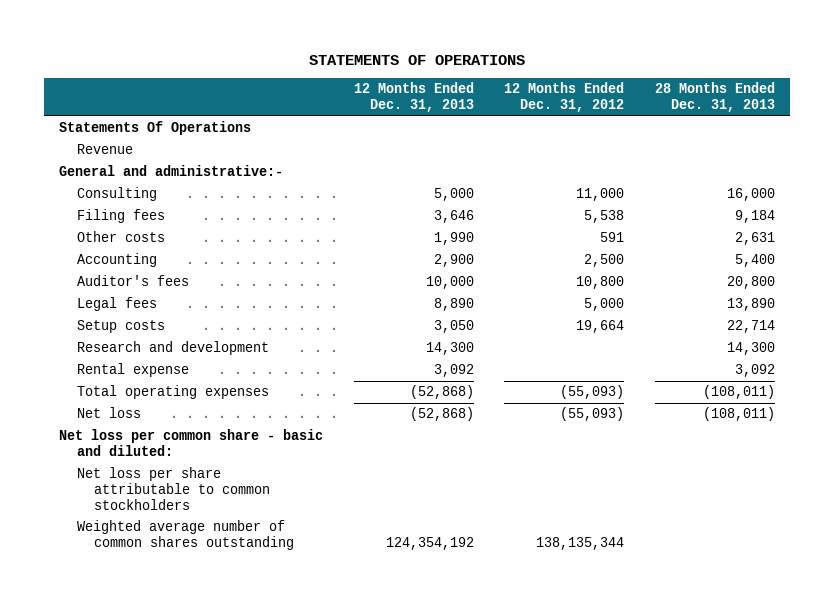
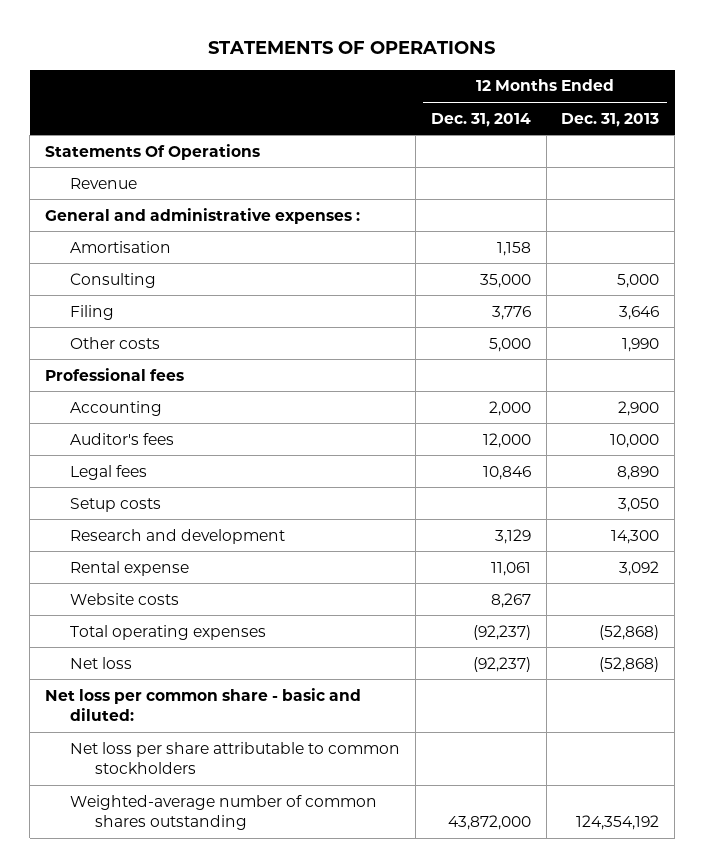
- | 12 Months Ended Dec. 31, 2013 | 12 Months Ended Dec. 31, 2012 | 28 Months Ended Dec. 31, 2013
+ | 12 Months Ended Dec. 31, 2014 | 12 Months Ended Dec. 31, 2013
- General and administrative:-
+ General and administrative expenses :
+ Amortisation | 1,158 |
- Filing fees | 3,646 | 5,538 | 9,184
+ Filing | 3,776 | 3,646
+ Professional fees
+ Website costs | 8,267 |
- Weighted average number of common shares outstanding | 124,354,192 | 138,135,344 |
+ Weighted-average number of common shares outstanding | 43,872,000 | 124,354,192

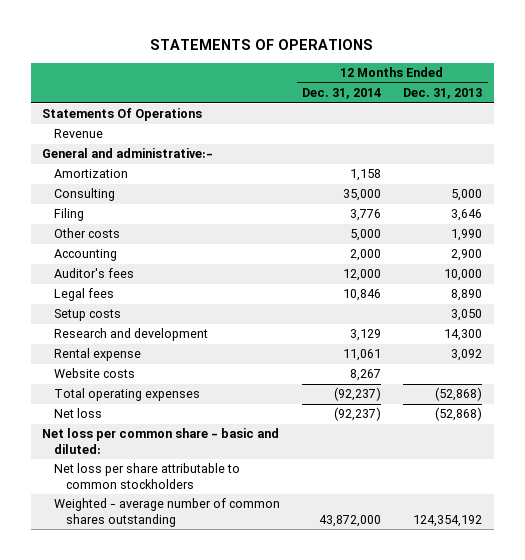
- General and administrative expenses :
- Amortisation | 1,158 |
+ General and administrative:-
+ Amortization | 1,158 |
- Professional fees
- Weighted-average number of common shares outstanding | 43,872,000 | 124,354,192
+ Weighted - average number of common shares outstanding | 43,872,000 | 124,354,192

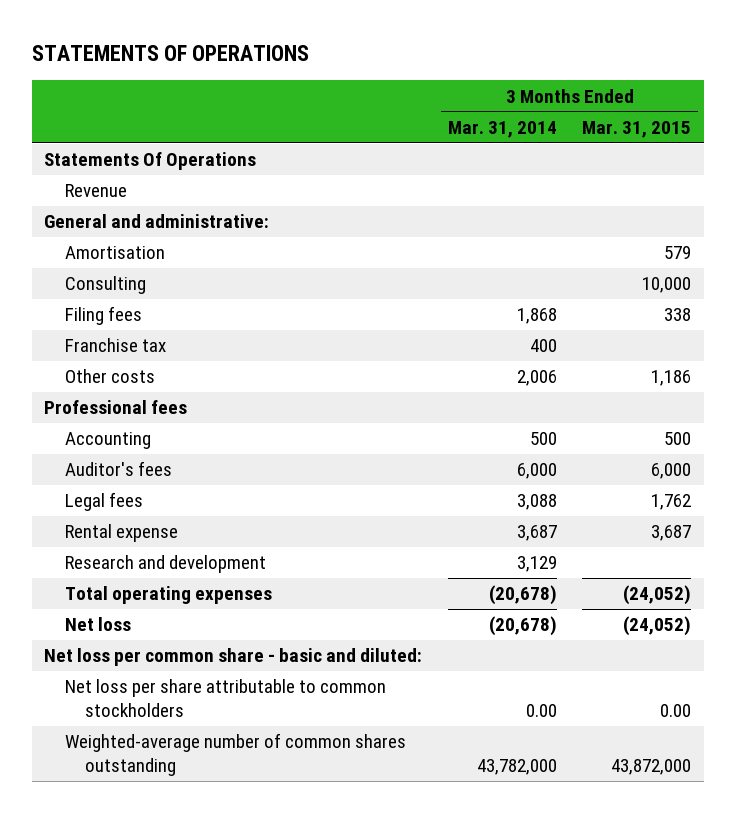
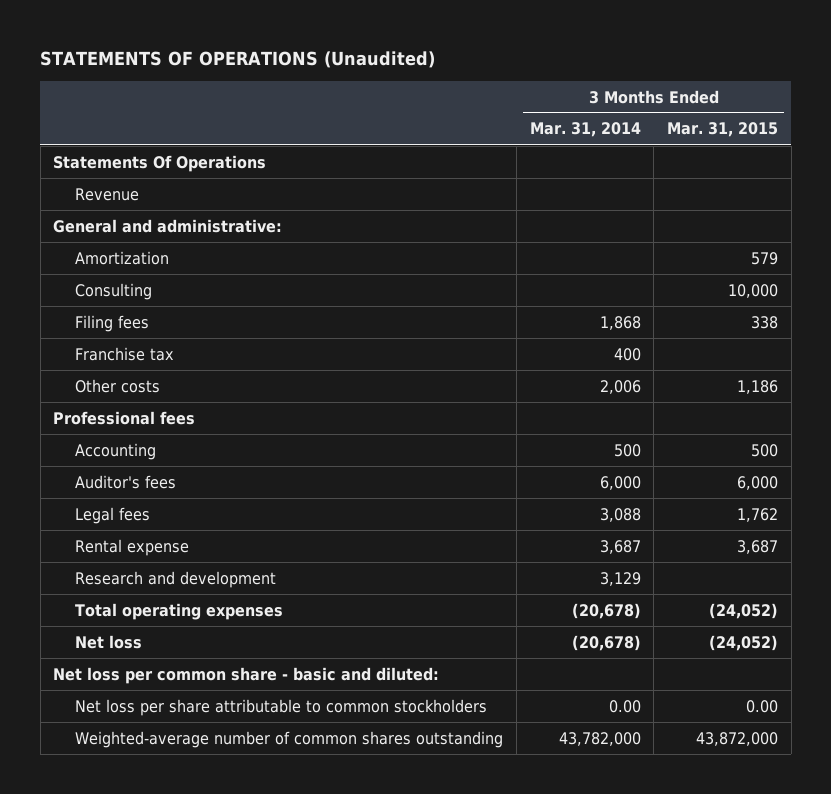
- STATEMENTS OF OPERATIONS
+ STATEMENTS OF OPERATIONS (Unaudited)
- Amortisation | | 579
+ Amortization | | 579

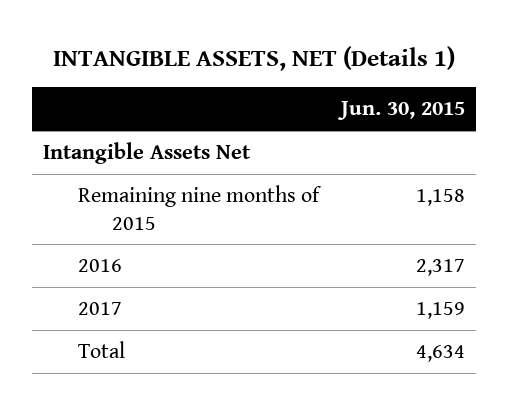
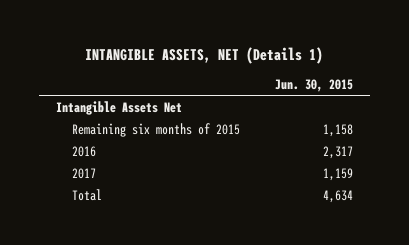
- Remaining nine months of 2015 | 1,158
+ Remaining six months of 2015 | 1,158

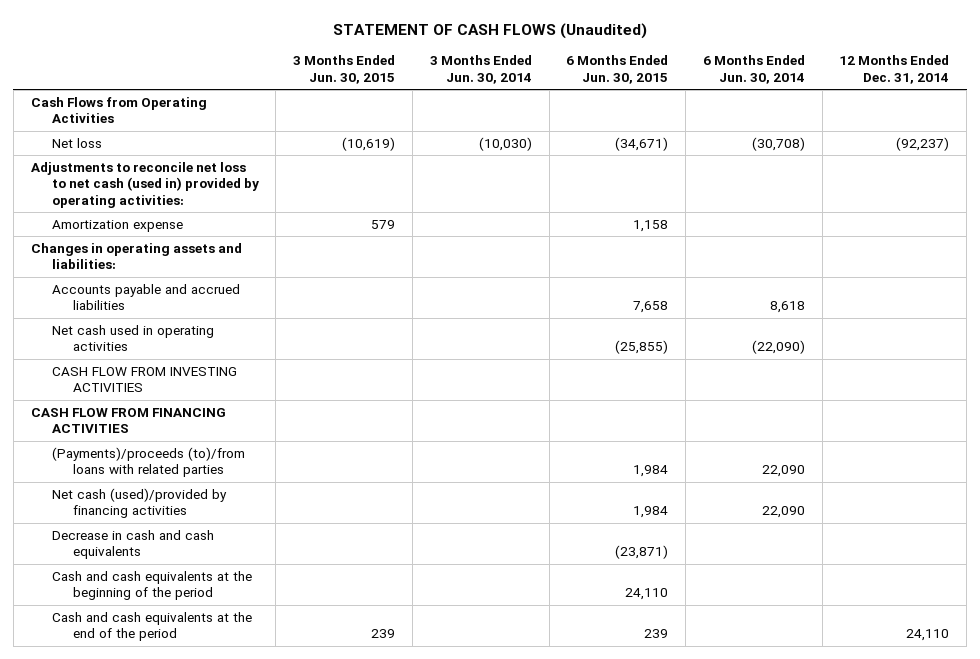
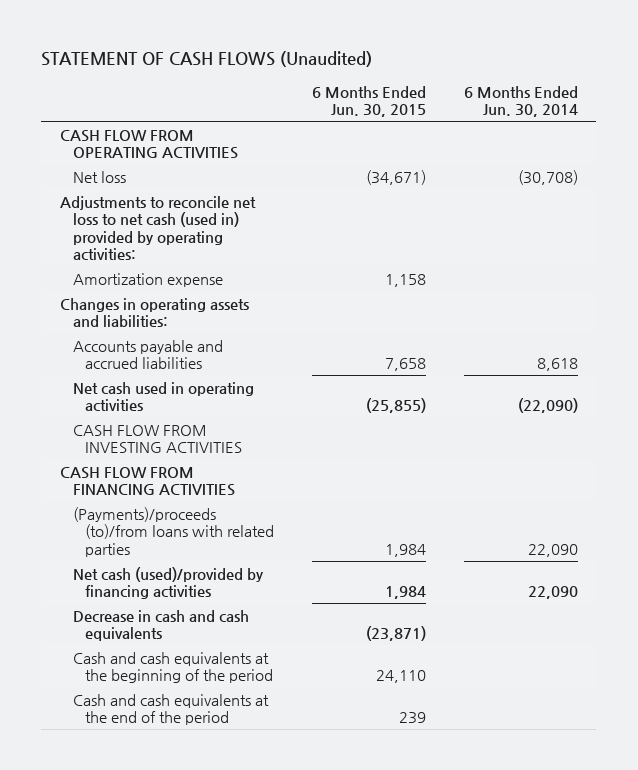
- | 3 Months Ended Jun. 30, 2015 | 3 Months Ended Jun. 30, 2014 | 6 Months Ended Jun. 30, 2015 | 6 Months Ended Jun. 30, 2014 | 12 Months Ended Dec. 31, 2014
+ | 6 Months Ended Jun. 30, 2015 | 6 Months Ended Jun. 30, 2014
- Cash Flows from Operating Activities
+ CASH FLOW FROM OPERATING ACTIVITIES

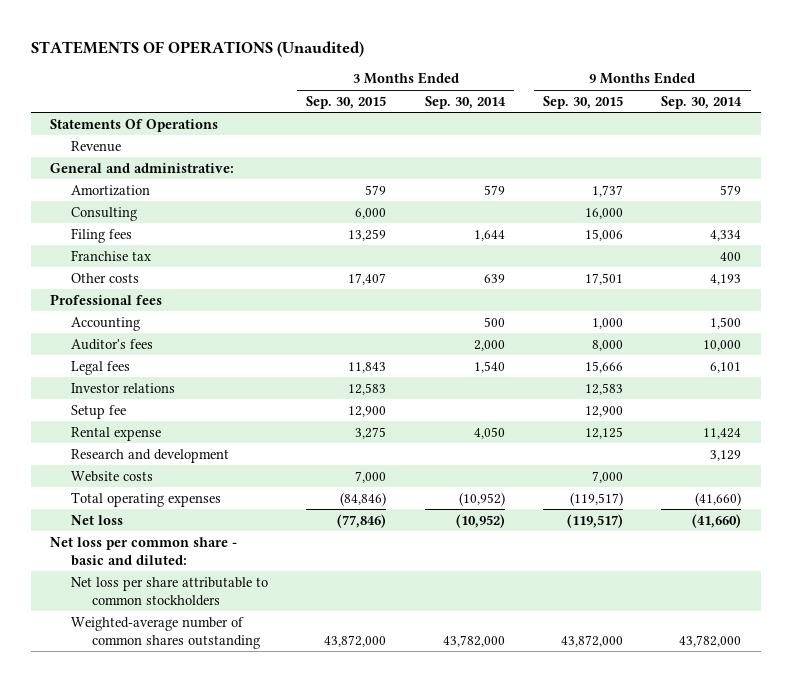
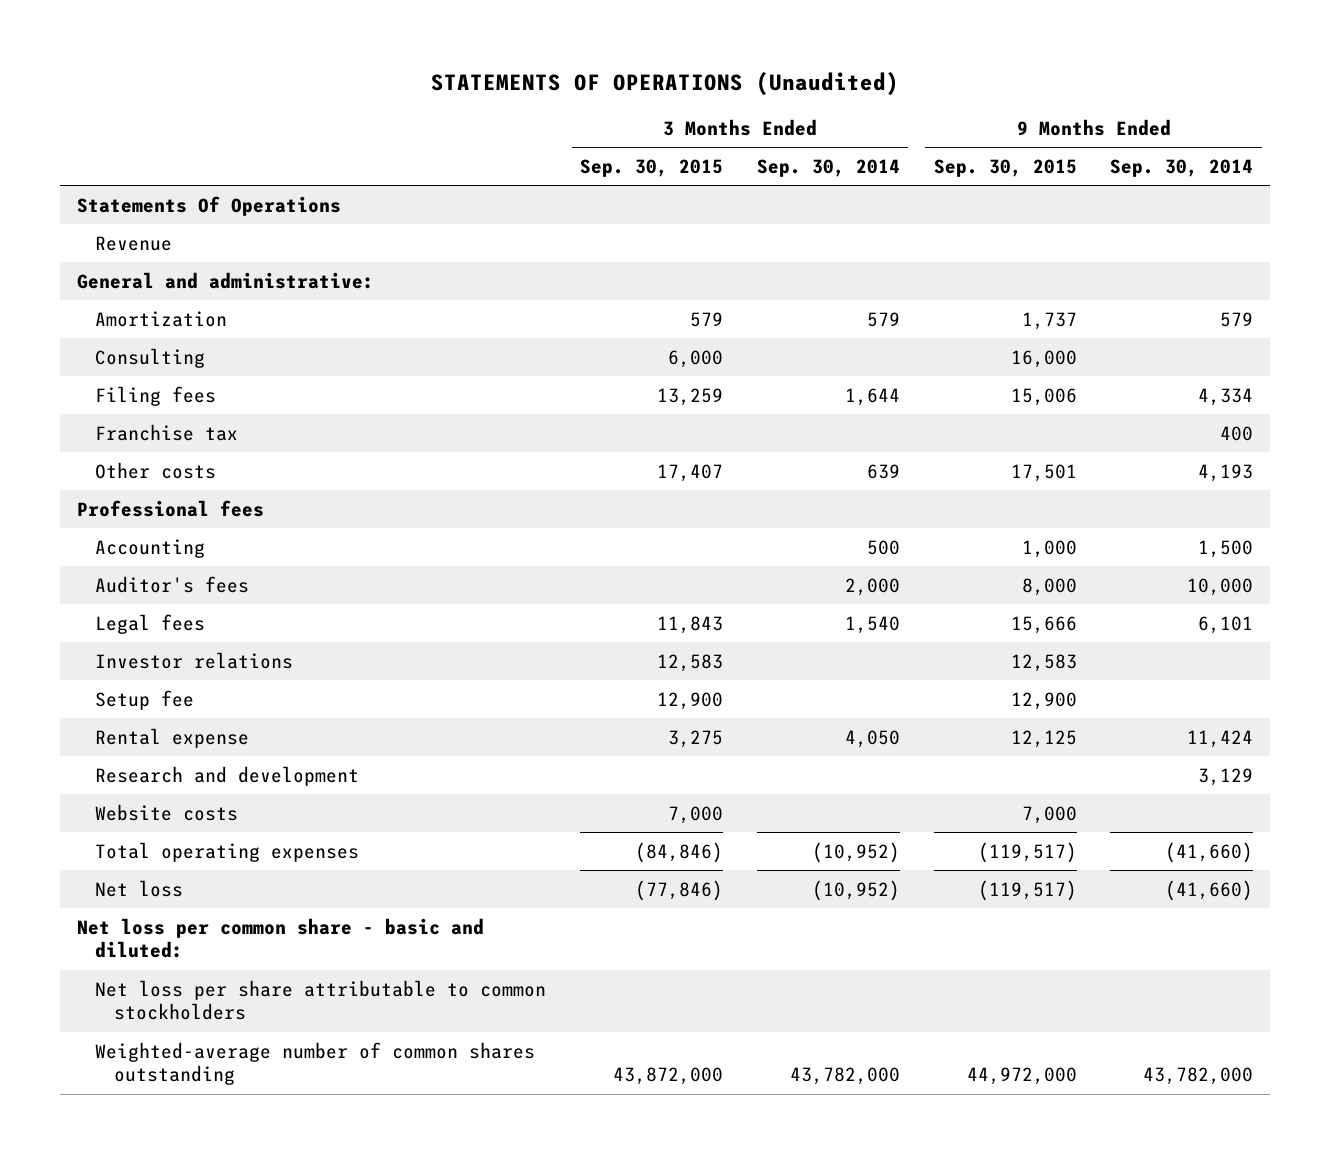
- Weighted-average number of common shares outstanding | 43,872,000 | 43,782,000 | 43,872,000 | 43,782,000
+ Weighted-average number of common shares outstanding | 43,872,000 | 43,782,000 | 44,972,000 | 43,782,000

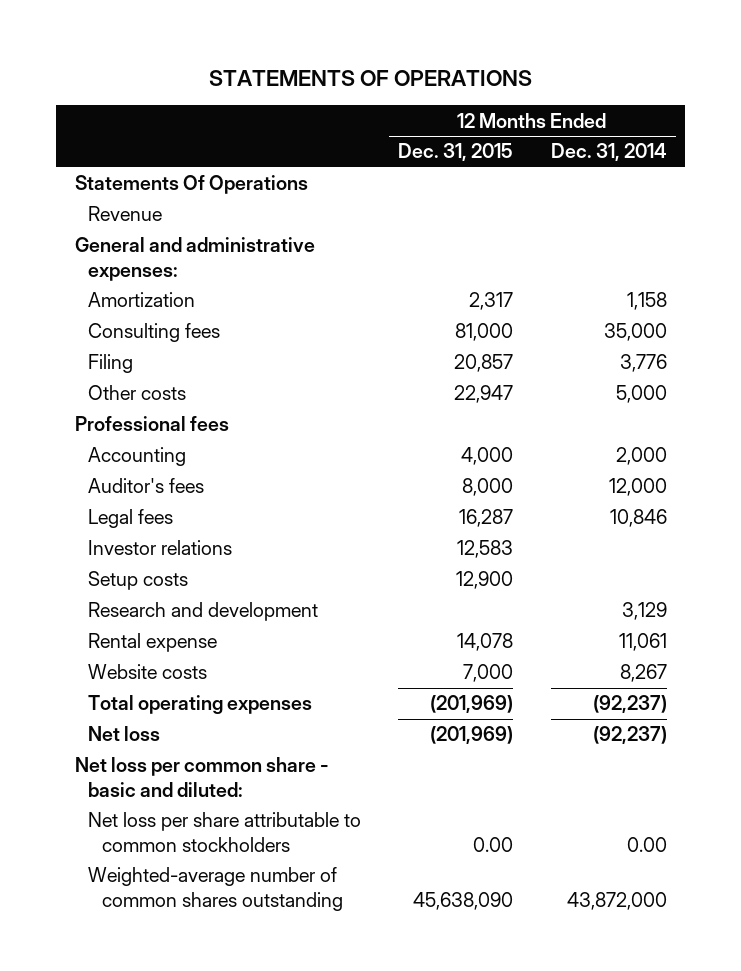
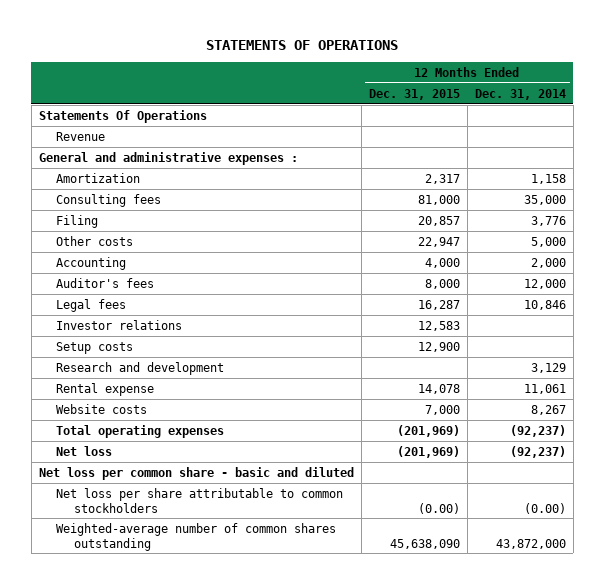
- General and administrative expenses:
+ General and administrative expenses :
- Professional fees
- Net loss per common share - basic and diluted:
- Net loss per share attributable to common stockholders | 0.00 | 0.00
+ Net loss per common share - basic and diluted
+ Net loss per share attributable to common stockholders | (0.00) | (0.00)

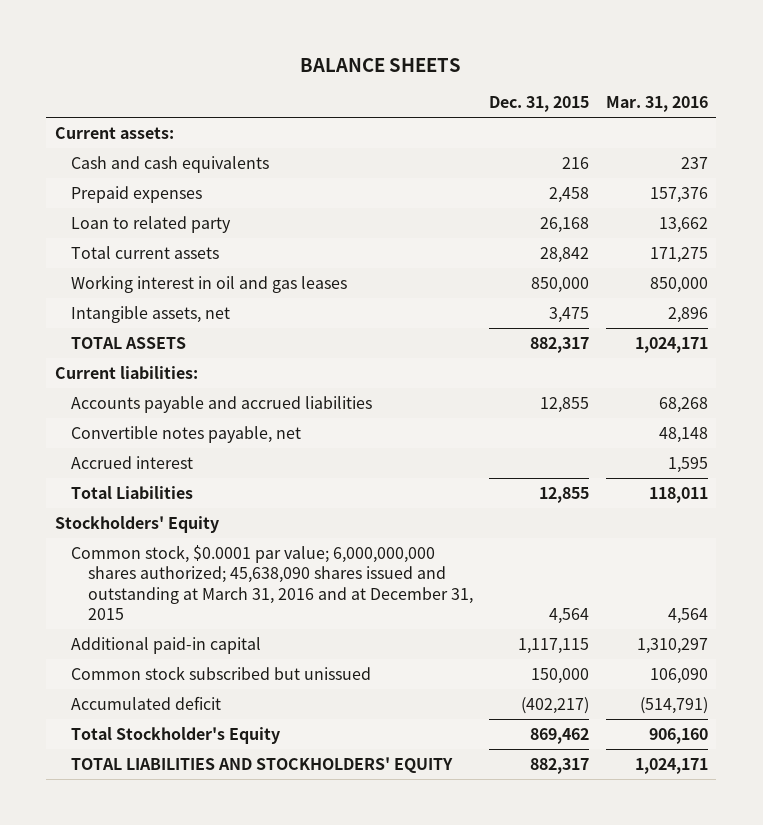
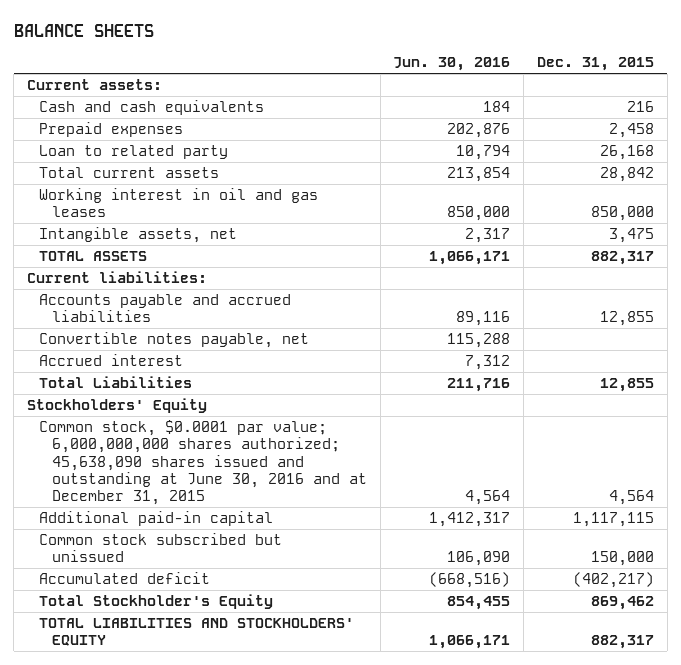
- | Dec. 31, 2015 | Mar. 31, 2016
+ | Jun. 30, 2016 | Dec. 31, 2015
- Common stock, $0.0001 par value; 6,000,000,000 shares authorized; 45,638,090 shares issued and outstanding at March 31, 2016 and at December 31, 2015 | 4,564 | 4,564
+ Common stock, $0.0001 par value; 6,000,000,000 shares authorized; 45,638,090 shares issued and outstanding at June 30, 2016 and at December 31, 2015 | 4,564 | 4,564

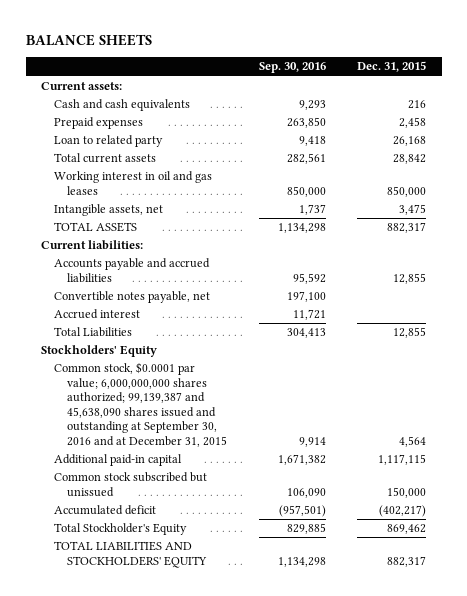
- | Jun. 30, 2016 | Dec. 31, 2015
+ | Sep. 30, 2016 | Dec. 31, 2015
- Common stock, $0.0001 par value; 6,000,000,000 shares authorized; 45,638,090 shares issued and outstanding at June 30, 2016 and at December 31, 2015 | 4,564 | 4,564
+ Common stock, $0.0001 par value; 6,000,000,000 shares authorized; 99,139,387 and 45,638,090 shares issued and outstanding at September 30, 2016 and at December 31, 2015 | 9,914 | 4,564

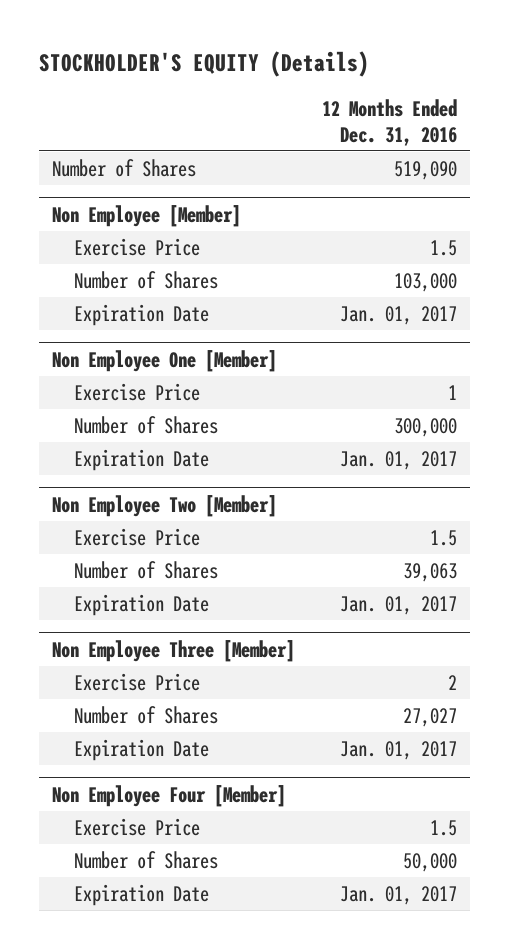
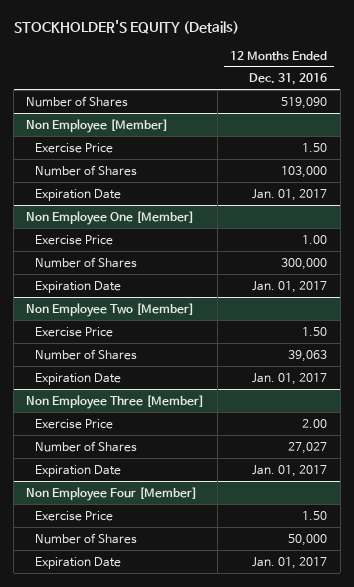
@ Non Employee [Member]
- Exercise Price | 1.5
+ Exercise Price | 1.50
@ Non Employee One [Member]
- Exercise Price | 1
+ Exercise Price | 1.00
@ Non Employee Two [Member]
- Exercise Price | 1.5
+ Exercise Price | 1.50
@ Non Employee Three [Member]
- Exercise Price | 2
+ Exercise Price | 2.00
@ Non Employee Four [Member]
- Exercise Price | 1.5
+ Exercise Price | 1.50

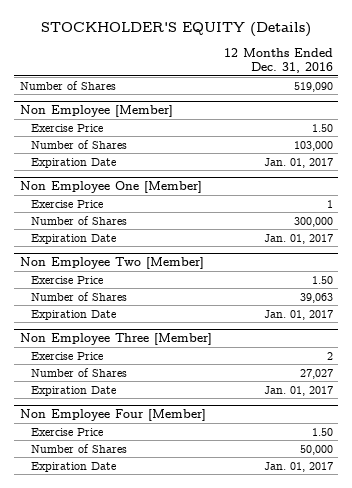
@ Non Employee One [Member]
- Exercise Price | 1.00
+ Exercise Price | 1
@ Non Employee Three [Member]
- Exercise Price | 2.00
+ Exercise Price | 2

